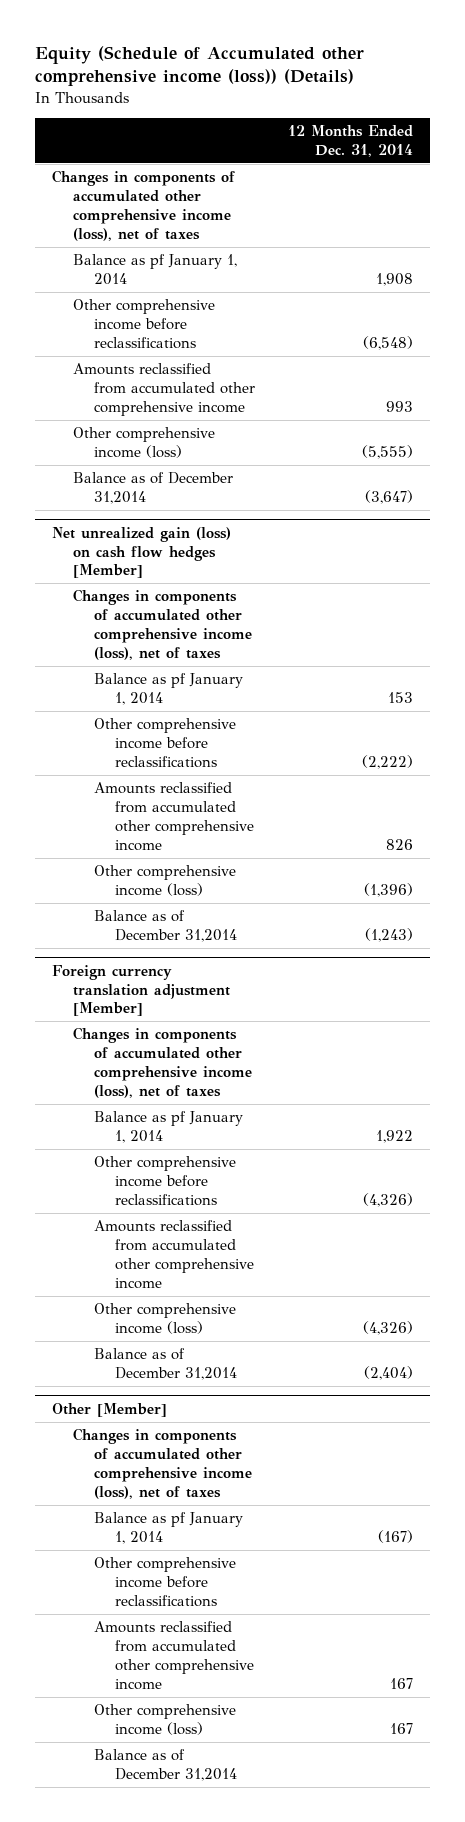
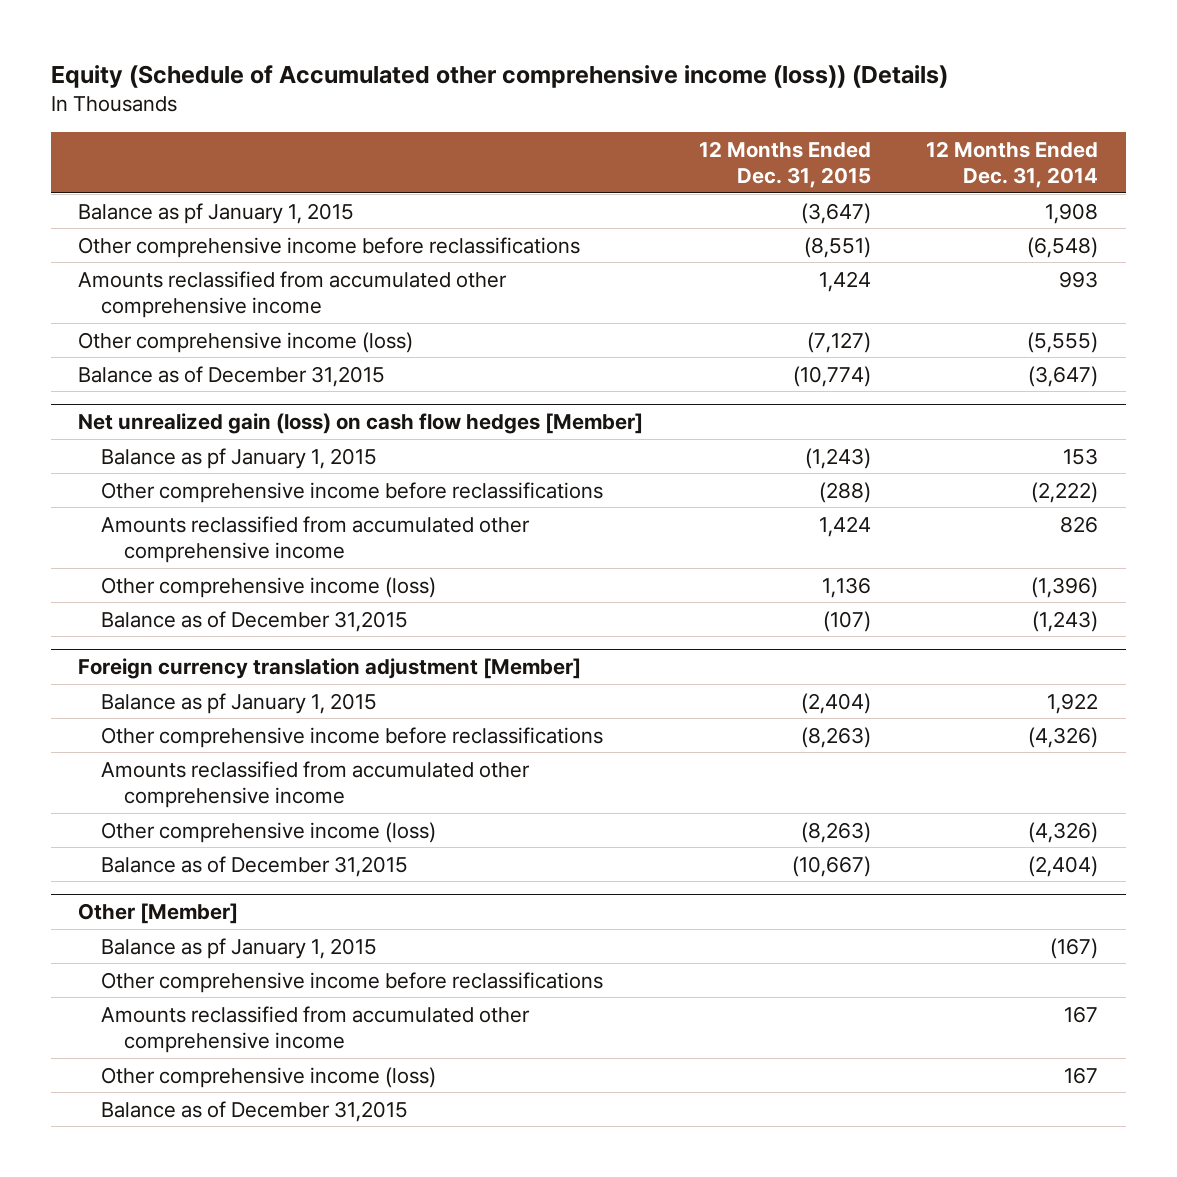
- | 12 Months Ended Dec. 31, 2014
+ | 12 Months Ended Dec. 31, 2015 | 12 Months Ended Dec. 31, 2014
- Changes in components of accumulated other comprehensive income (loss), net of taxes
- Balance as pf January 1, 2014 | 1,908
+ Balance as pf January 1, 2015 | (3,647) | 1,908
- Balance as of December 31,2014 | (3,647)
+ Balance as of December 31,2015 | (10,774) | (3,647)
@ Net unrealized gain (loss) on cash flow hedges [Member]
- Changes in components of accumulated other comprehensive income (loss), net of taxes
- Balance as pf January 1, 2014 | 153
+ Balance as pf January 1, 2015 | (1,243) | 153
- Balance as of December 31,2014 | (1,243)
+ Balance as of December 31,2015 | (107) | (1,243)
@ Foreign currency translation adjustment [Member]
- Changes in components of accumulated other comprehensive income (loss), net of taxes
- Balance as pf January 1, 2014 | 1,922
+ Balance as pf January 1, 2015 | (2,404) | 1,922
- Balance as of December 31,2014 | (2,404)
+ Balance as of December 31,2015 | (10,667) | (2,404)
@ Other [Member]
- Changes in components of accumulated other comprehensive income (loss), net of taxes
- Balance as pf January 1, 2014 | (167)
+ Balance as pf January 1, 2015 | | (167)
- Balance as of December 31,2014
+ Balance as of December 31,2015

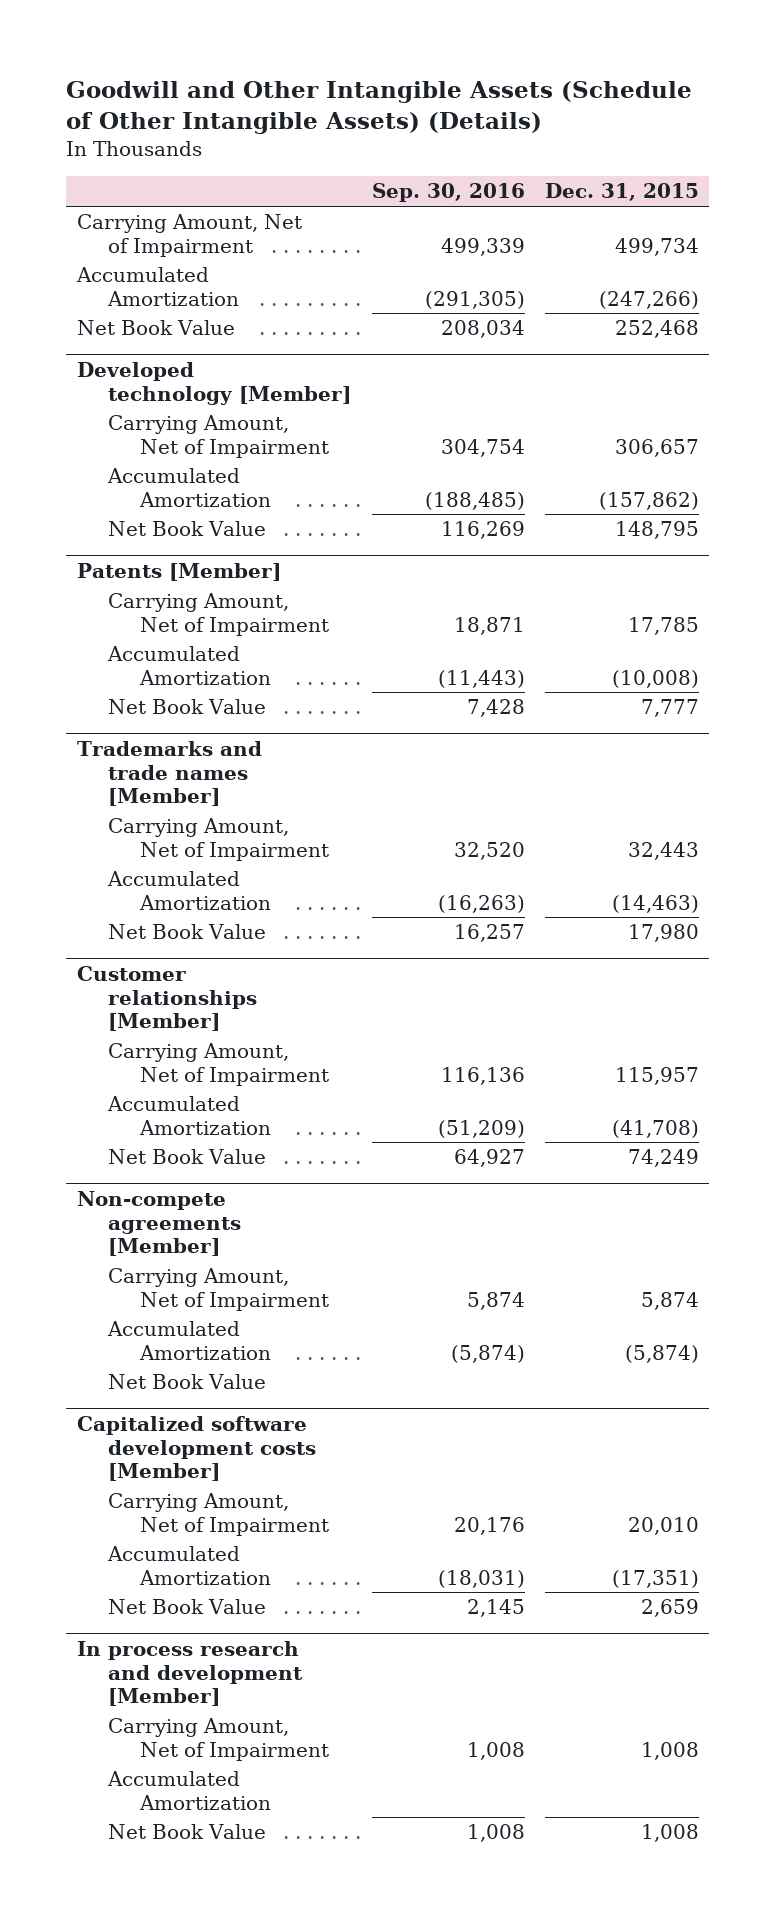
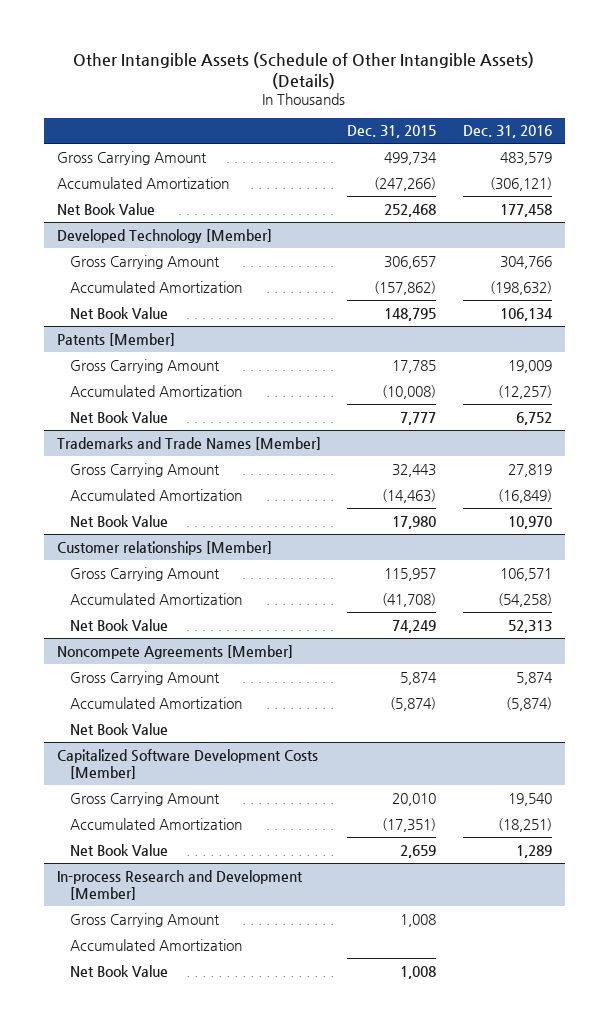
- Goodwill and Other Intangible Assets (Schedule of Other Intangible Assets) (Details)
+ Other Intangible Assets (Schedule of Other Intangible Assets) (Details)
- | Sep. 30, 2016 | Dec. 31, 2015
+ | Dec. 31, 2015 | Dec. 31, 2016
- Carrying Amount, Net of Impairment | 499,339 | 499,734
+ Gross Carrying Amount | 499,734 | 483,579
- Developed technology [Member]
- Carrying Amount, Net of Impairment | 304,754 | 306,657
+ Developed Technology [Member]
+ Gross Carrying Amount | 306,657 | 304,766
@ Patents [Member]
- Carrying Amount, Net of Impairment | 18,871 | 17,785
+ Gross Carrying Amount | 17,785 | 19,009
- Trademarks and trade names [Member]
- Carrying Amount, Net of Impairment | 32,520 | 32,443
+ Trademarks and Trade Names [Member]
+ Gross Carrying Amount | 32,443 | 27,819
@ Customer relationships [Member]
- Carrying Amount, Net of Impairment | 116,136 | 115,957
+ Gross Carrying Amount | 115,957 | 106,571
- Non-compete agreements [Member]
- Carrying Amount, Net of Impairment | 5,874 | 5,874
+ Noncompete Agreements [Member]
+ Gross Carrying Amount | 5,874 | 5,874
- Capitalized software development costs [Member]
- Carrying Amount, Net of Impairment | 20,176 | 20,010
+ Capitalized Software Development Costs [Member]
+ Gross Carrying Amount | 20,010 | 19,540
- In process research and development [Member]
- Carrying Amount, Net of Impairment | 1,008 | 1,008
+ In-process Research and Development [Member]
+ Gross Carrying Amount | 1,008 |

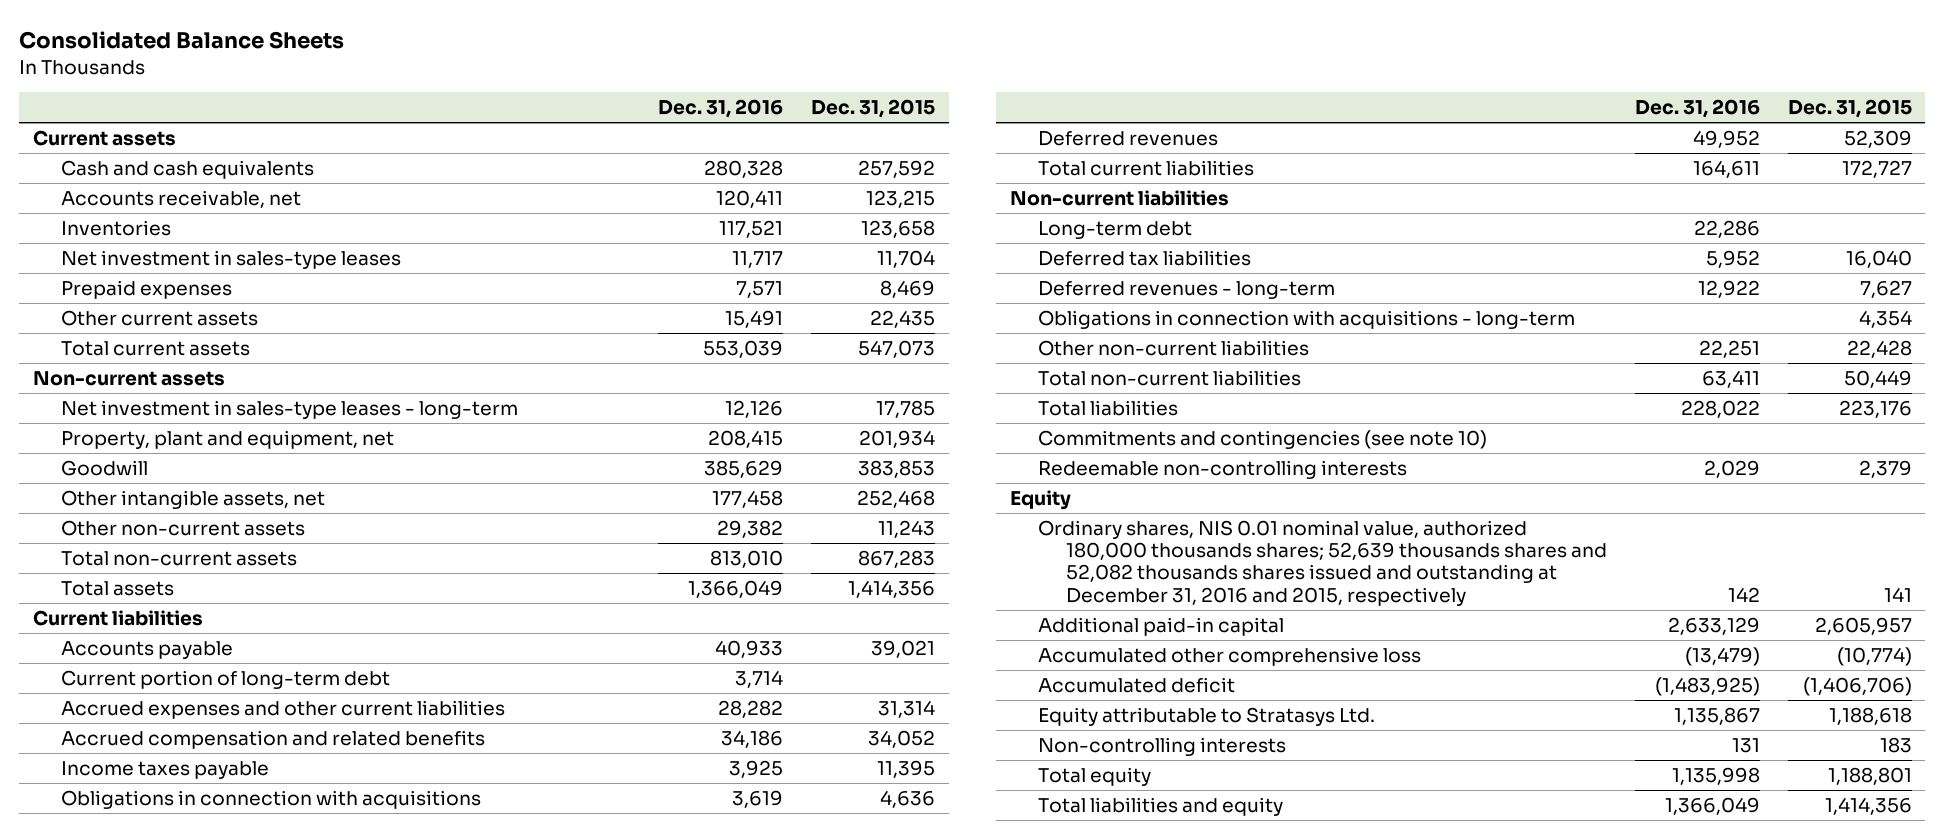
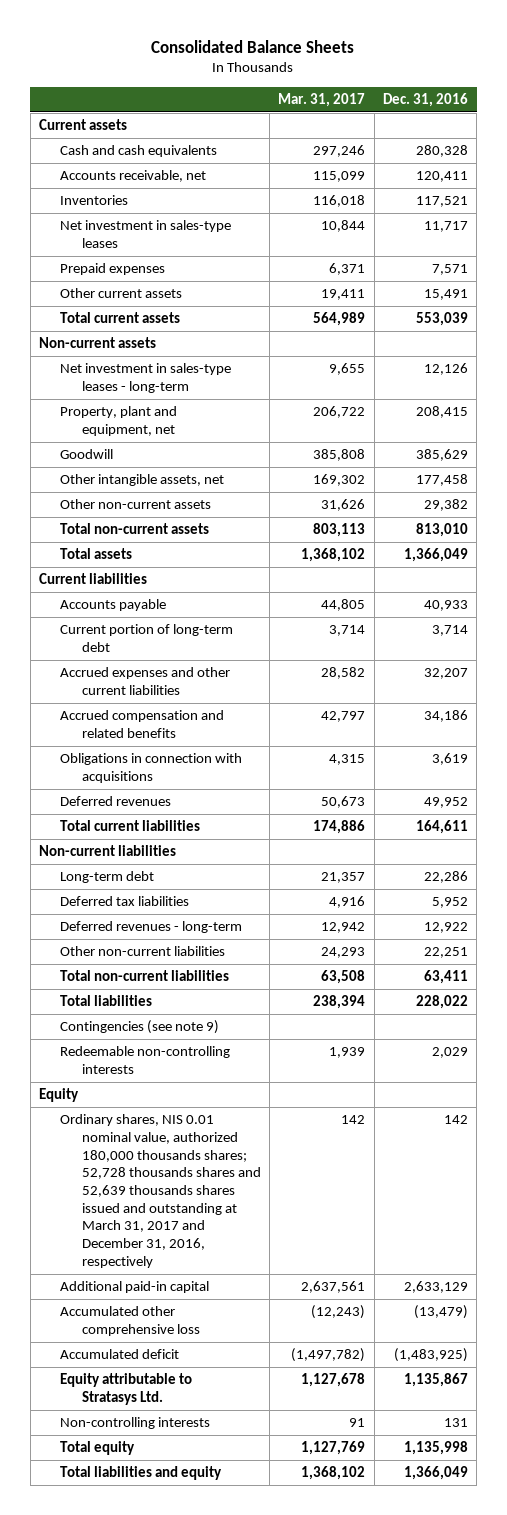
- | Dec. 31, 2016 | Dec. 31, 2015
+ | Mar. 31, 2017 | Dec. 31, 2016
- Accrued expenses and other current liabilities | 28,282 | 31,314
+ Accrued expenses and other current liabilities | 28,582 | 32,207
- Income taxes payable | 3,925 | 11,395
- Obligations in connection with acquisitions - long-term | | 4,354
- Commitments and contingencies (see note 10)
+ Contingencies (see note 9)
- Ordinary shares, NIS 0.01 nominal value, authorized 180,000 thousands shares; 52,639 thousands shares and 52,082 thousands shares issued and outstanding at December 31, 2016 and 2015, respectively | 142 | 141
+ Ordinary shares, NIS 0.01 nominal value, authorized 180,000 thousands shares; 52,728 thousands shares and 52,639 thousands shares issued and outstanding at March 31, 2017 and December 31, 2016, respectively | 142 | 142

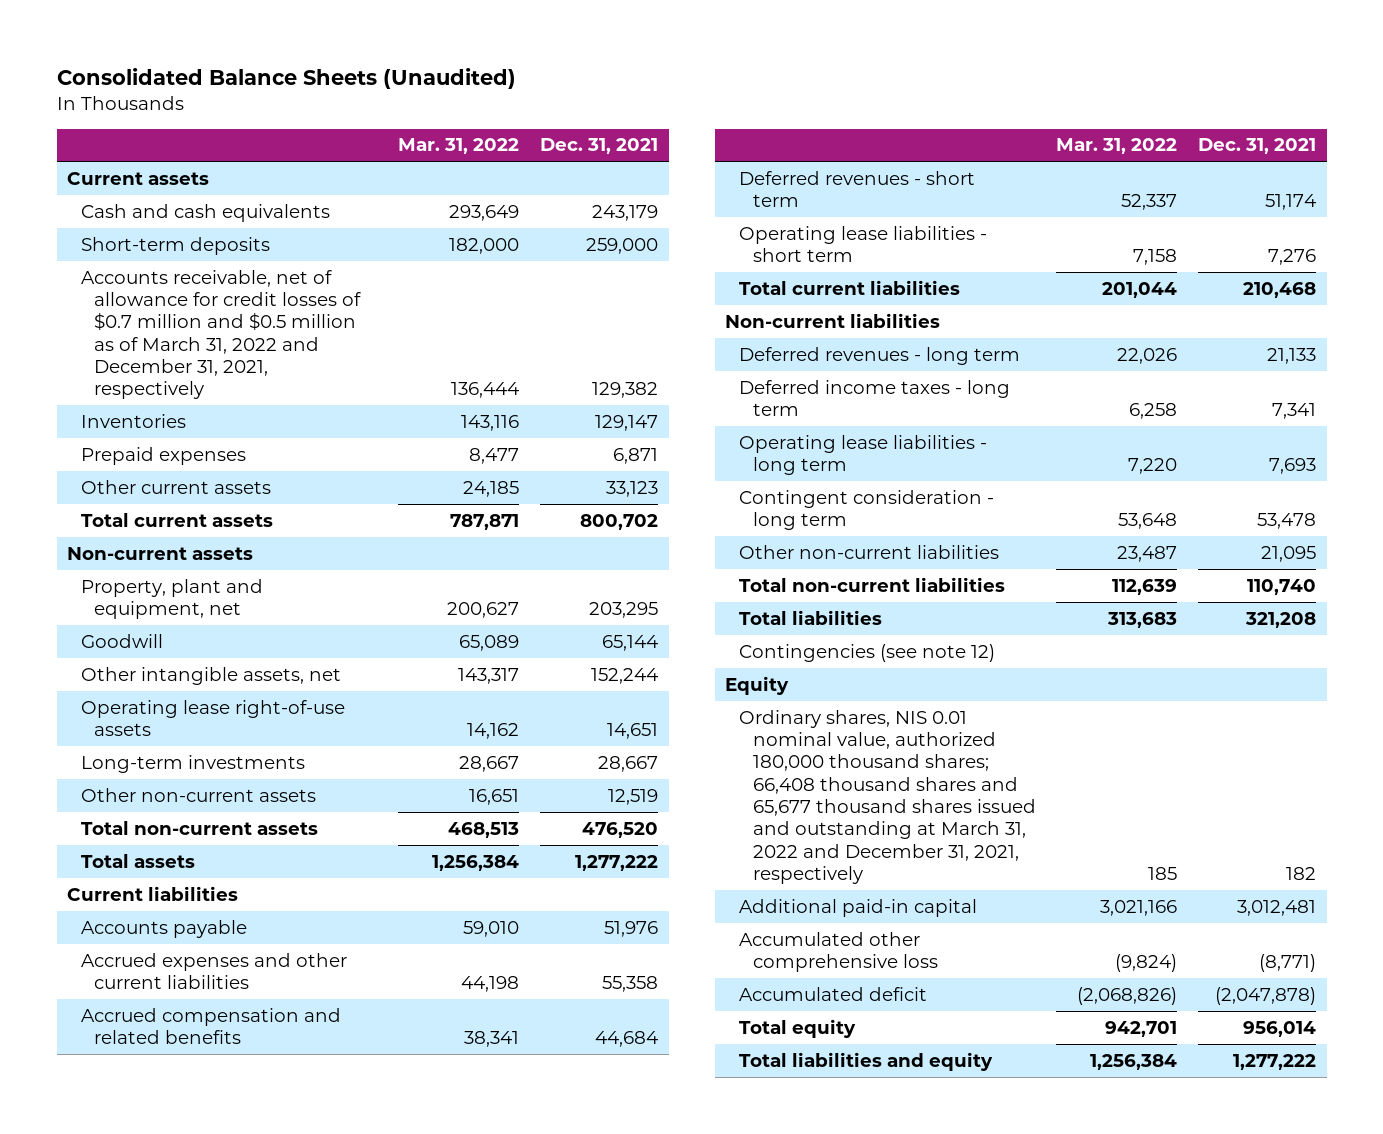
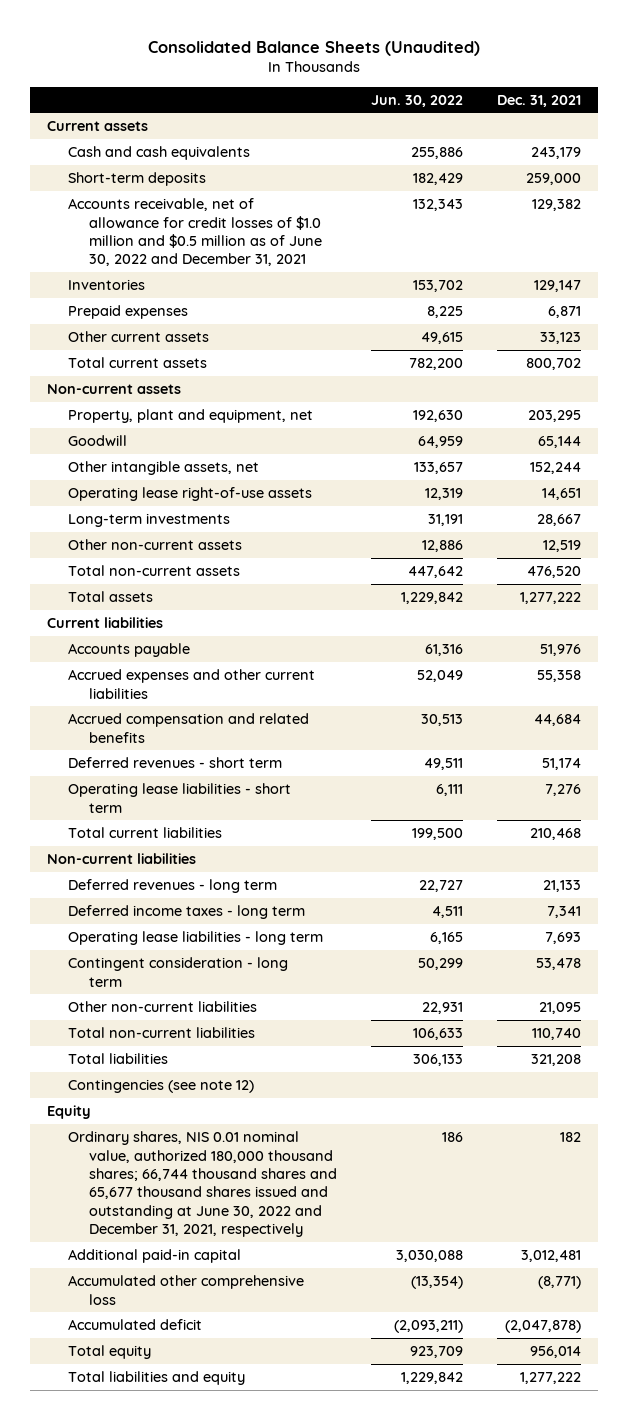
- | Mar. 31, 2022 | Dec. 31, 2021
+ | Jun. 30, 2022 | Dec. 31, 2021
- Accounts receivable, net of allowance for credit losses of $0.7 million and $0.5 million as of March 31, 2022 and December 31, 2021, respectively | 136,444 | 129,382
+ Accounts receivable, net of allowance for credit losses of $1.0 million and $0.5 million as of June 30, 2022 and December 31, 2021 | 132,343 | 129,382
- Ordinary shares, NIS 0.01 nominal value, authorized 180,000 thousand shares; 66,408 thousand shares and 65,677 thousand shares issued and outstanding at March 31, 2022 and December 31, 2021, respectively | 185 | 182
+ Ordinary shares, NIS 0.01 nominal value, authorized 180,000 thousand shares; 66,744 thousand shares and 65,677 thousand shares issued and outstanding at June 30, 2022 and December 31, 2021, respectively | 186 | 182

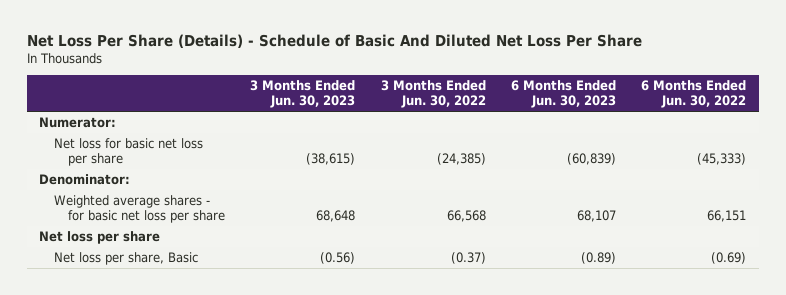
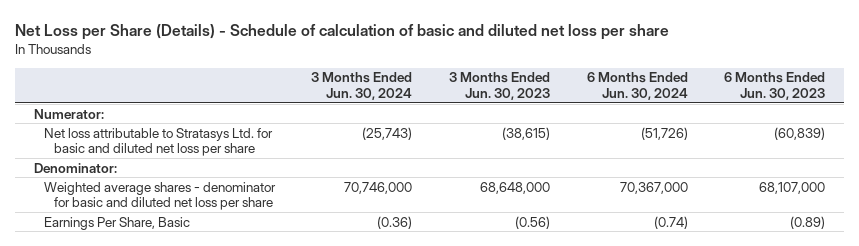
- Net Loss Per Share (Details) - Schedule of Basic And Diluted Net Loss Per Share
+ Net Loss per Share (Details) - Schedule of calculation of basic and diluted net loss per share
- | 3 Months Ended Jun. 30, 2023 | 3 Months Ended Jun. 30, 2022 | 6 Months Ended Jun. 30, 2023 | 6 Months Ended Jun. 30, 2022
+ | 3 Months Ended Jun. 30, 2024 | 3 Months Ended Jun. 30, 2023 | 6 Months Ended Jun. 30, 2024 | 6 Months Ended Jun. 30, 2023
- Net loss for basic net loss per share | (38,615) | (24,385) | (60,839) | (45,333)
+ Net loss attributable to Stratasys Ltd. for basic and diluted net loss per share | (25,743) | (38,615) | (51,726) | (60,839)
- Weighted average shares - for basic net loss per share | 68,648 | 66,568 | 68,107 | 66,151
- Net loss per share
- Net loss per share, Basic | (0.56) | (0.37) | (0.89) | (0.69)
+ Weighted average shares - denominator for basic and diluted net loss per share | 70,746,000 | 68,648,000 | 70,367,000 | 68,107,000
+ Earnings Per Share, Basic | (0.36) | (0.56) | (0.74) | (0.89)

